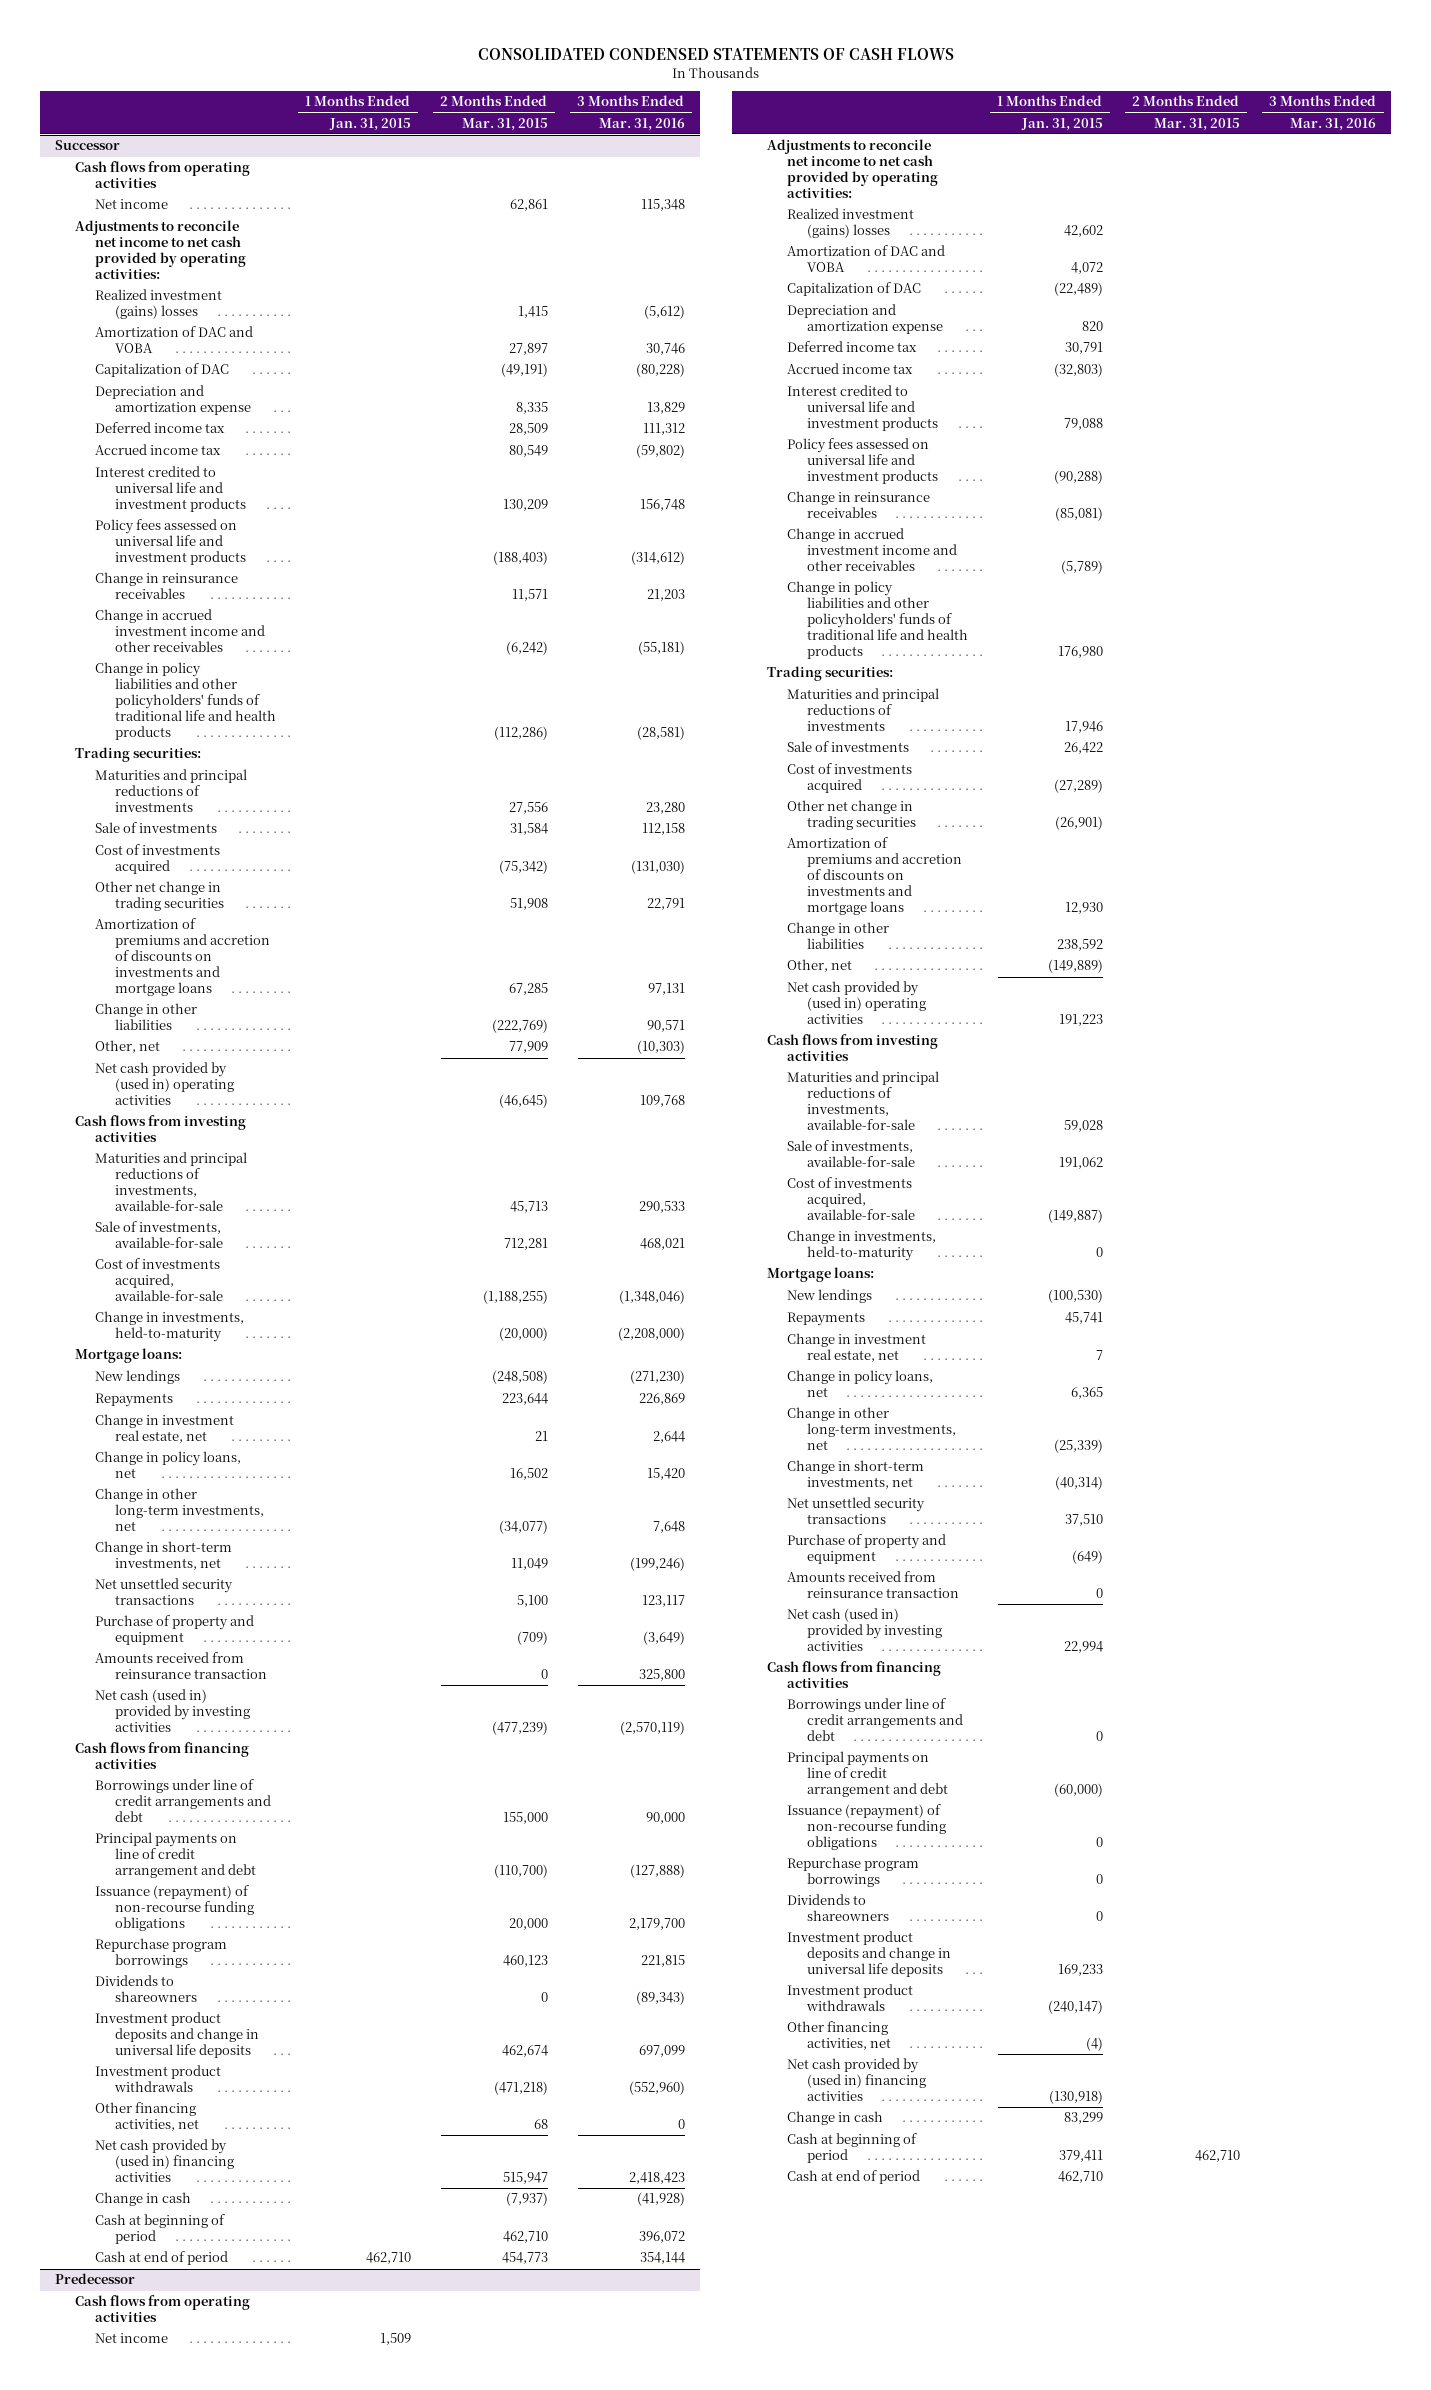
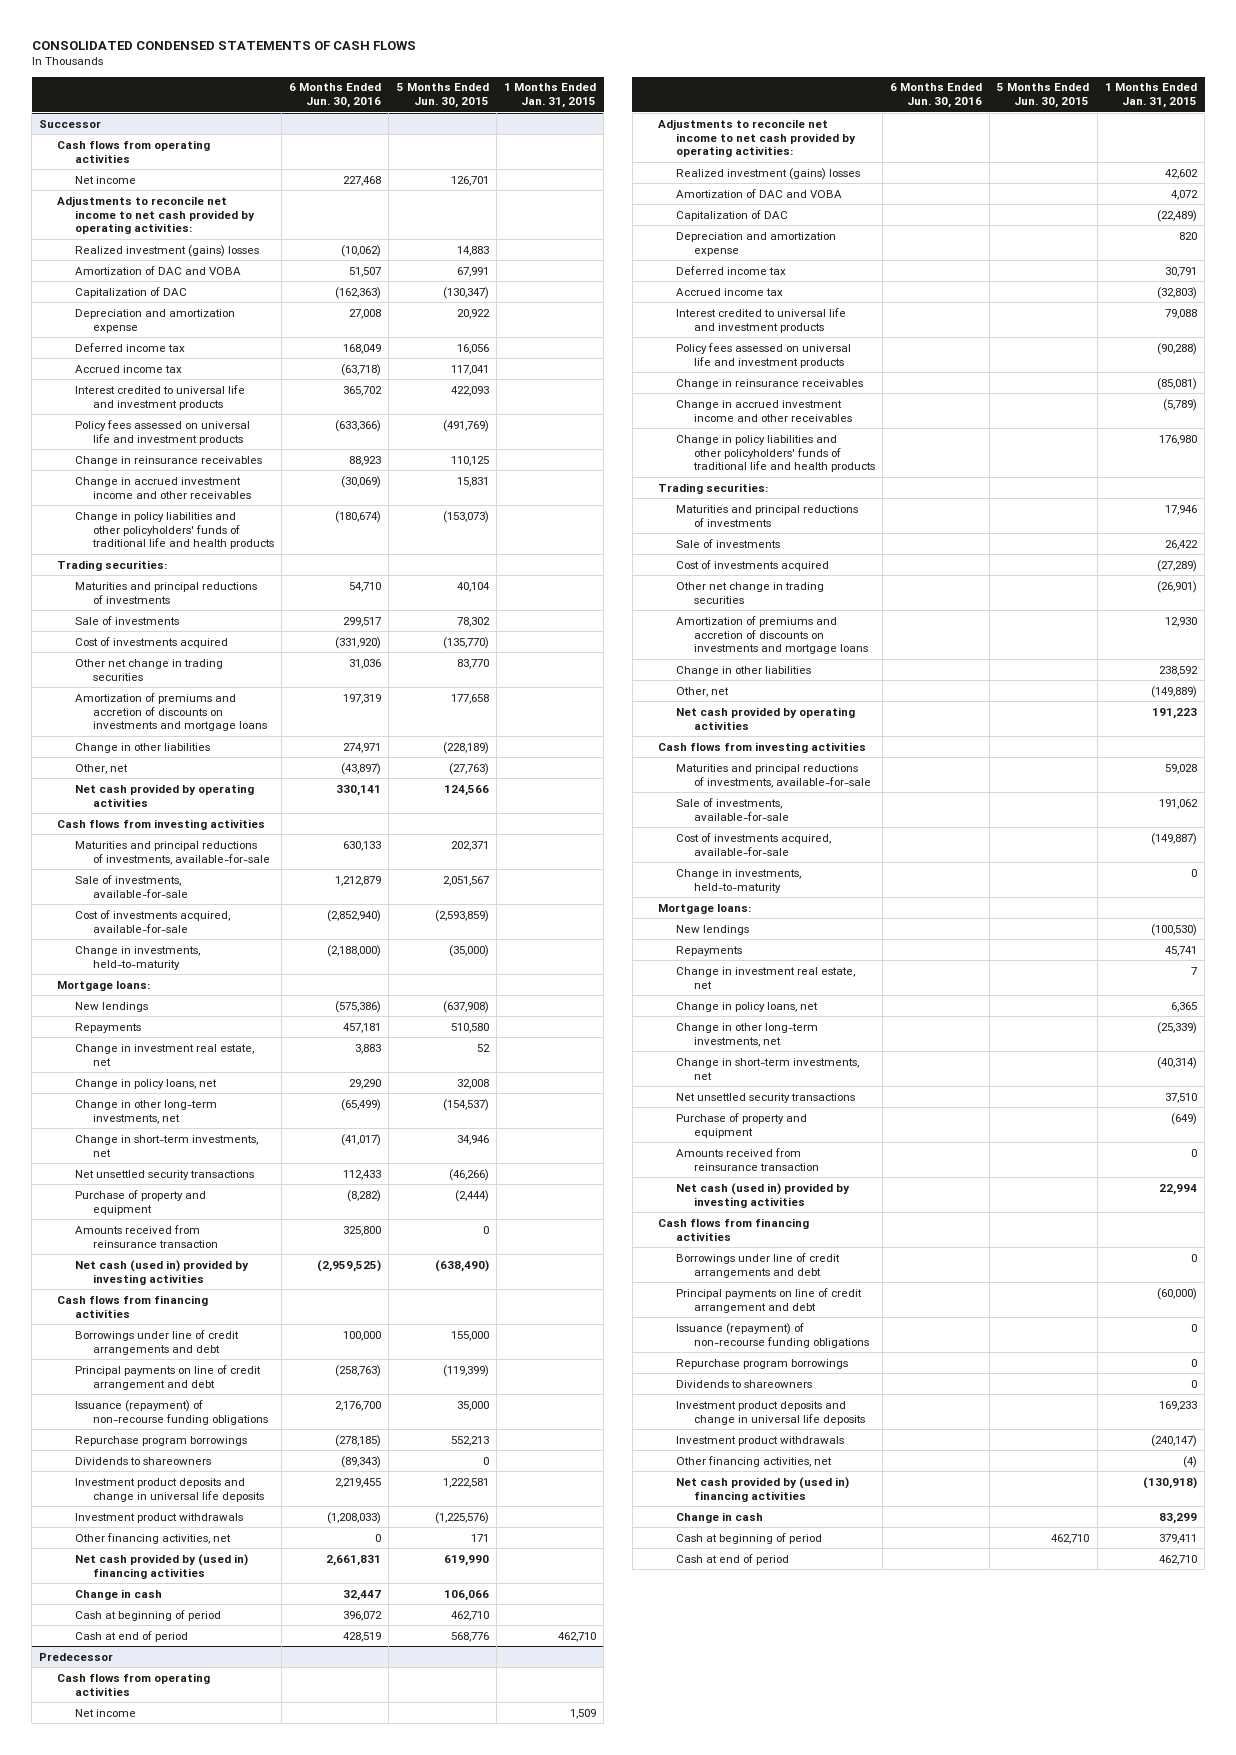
- | 1 Months Ended Jan. 31, 2015 | 2 Months Ended Mar. 31, 2015 | 3 Months Ended Mar. 31, 2016
+ | 6 Months Ended Jun. 30, 2016 | 5 Months Ended Jun. 30, 2015 | 1 Months Ended Jan. 31, 2015
@ Successor
- Net cash provided by (used in) operating activities | | (46,645) | 109,768
+ Net cash provided by operating activities | 330,141 | 124,566 |
@ Predecessor
- Net cash provided by (used in) operating activities | 191,223 | |
+ Net cash provided by operating activities | | | 191,223

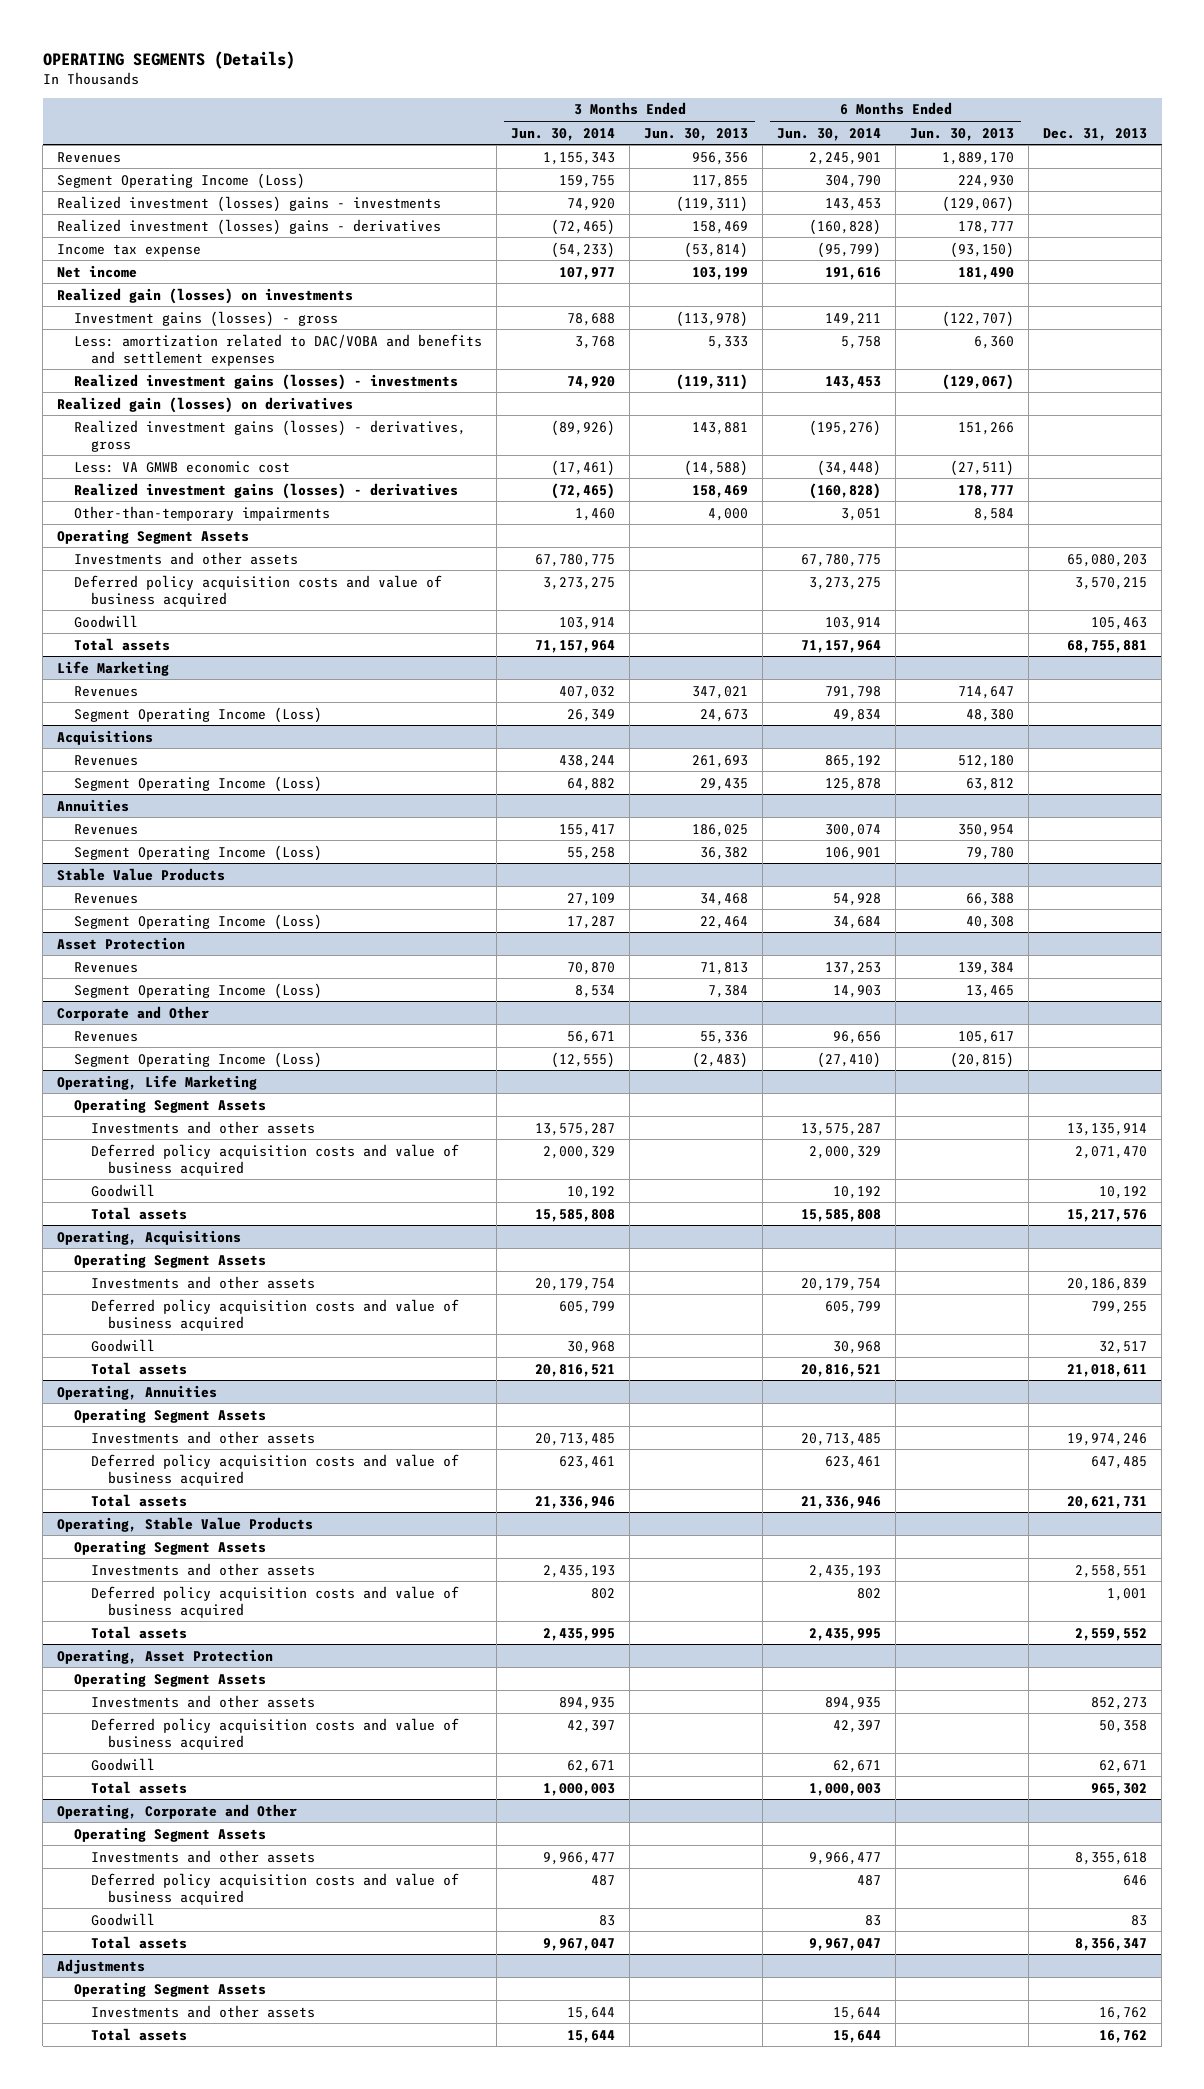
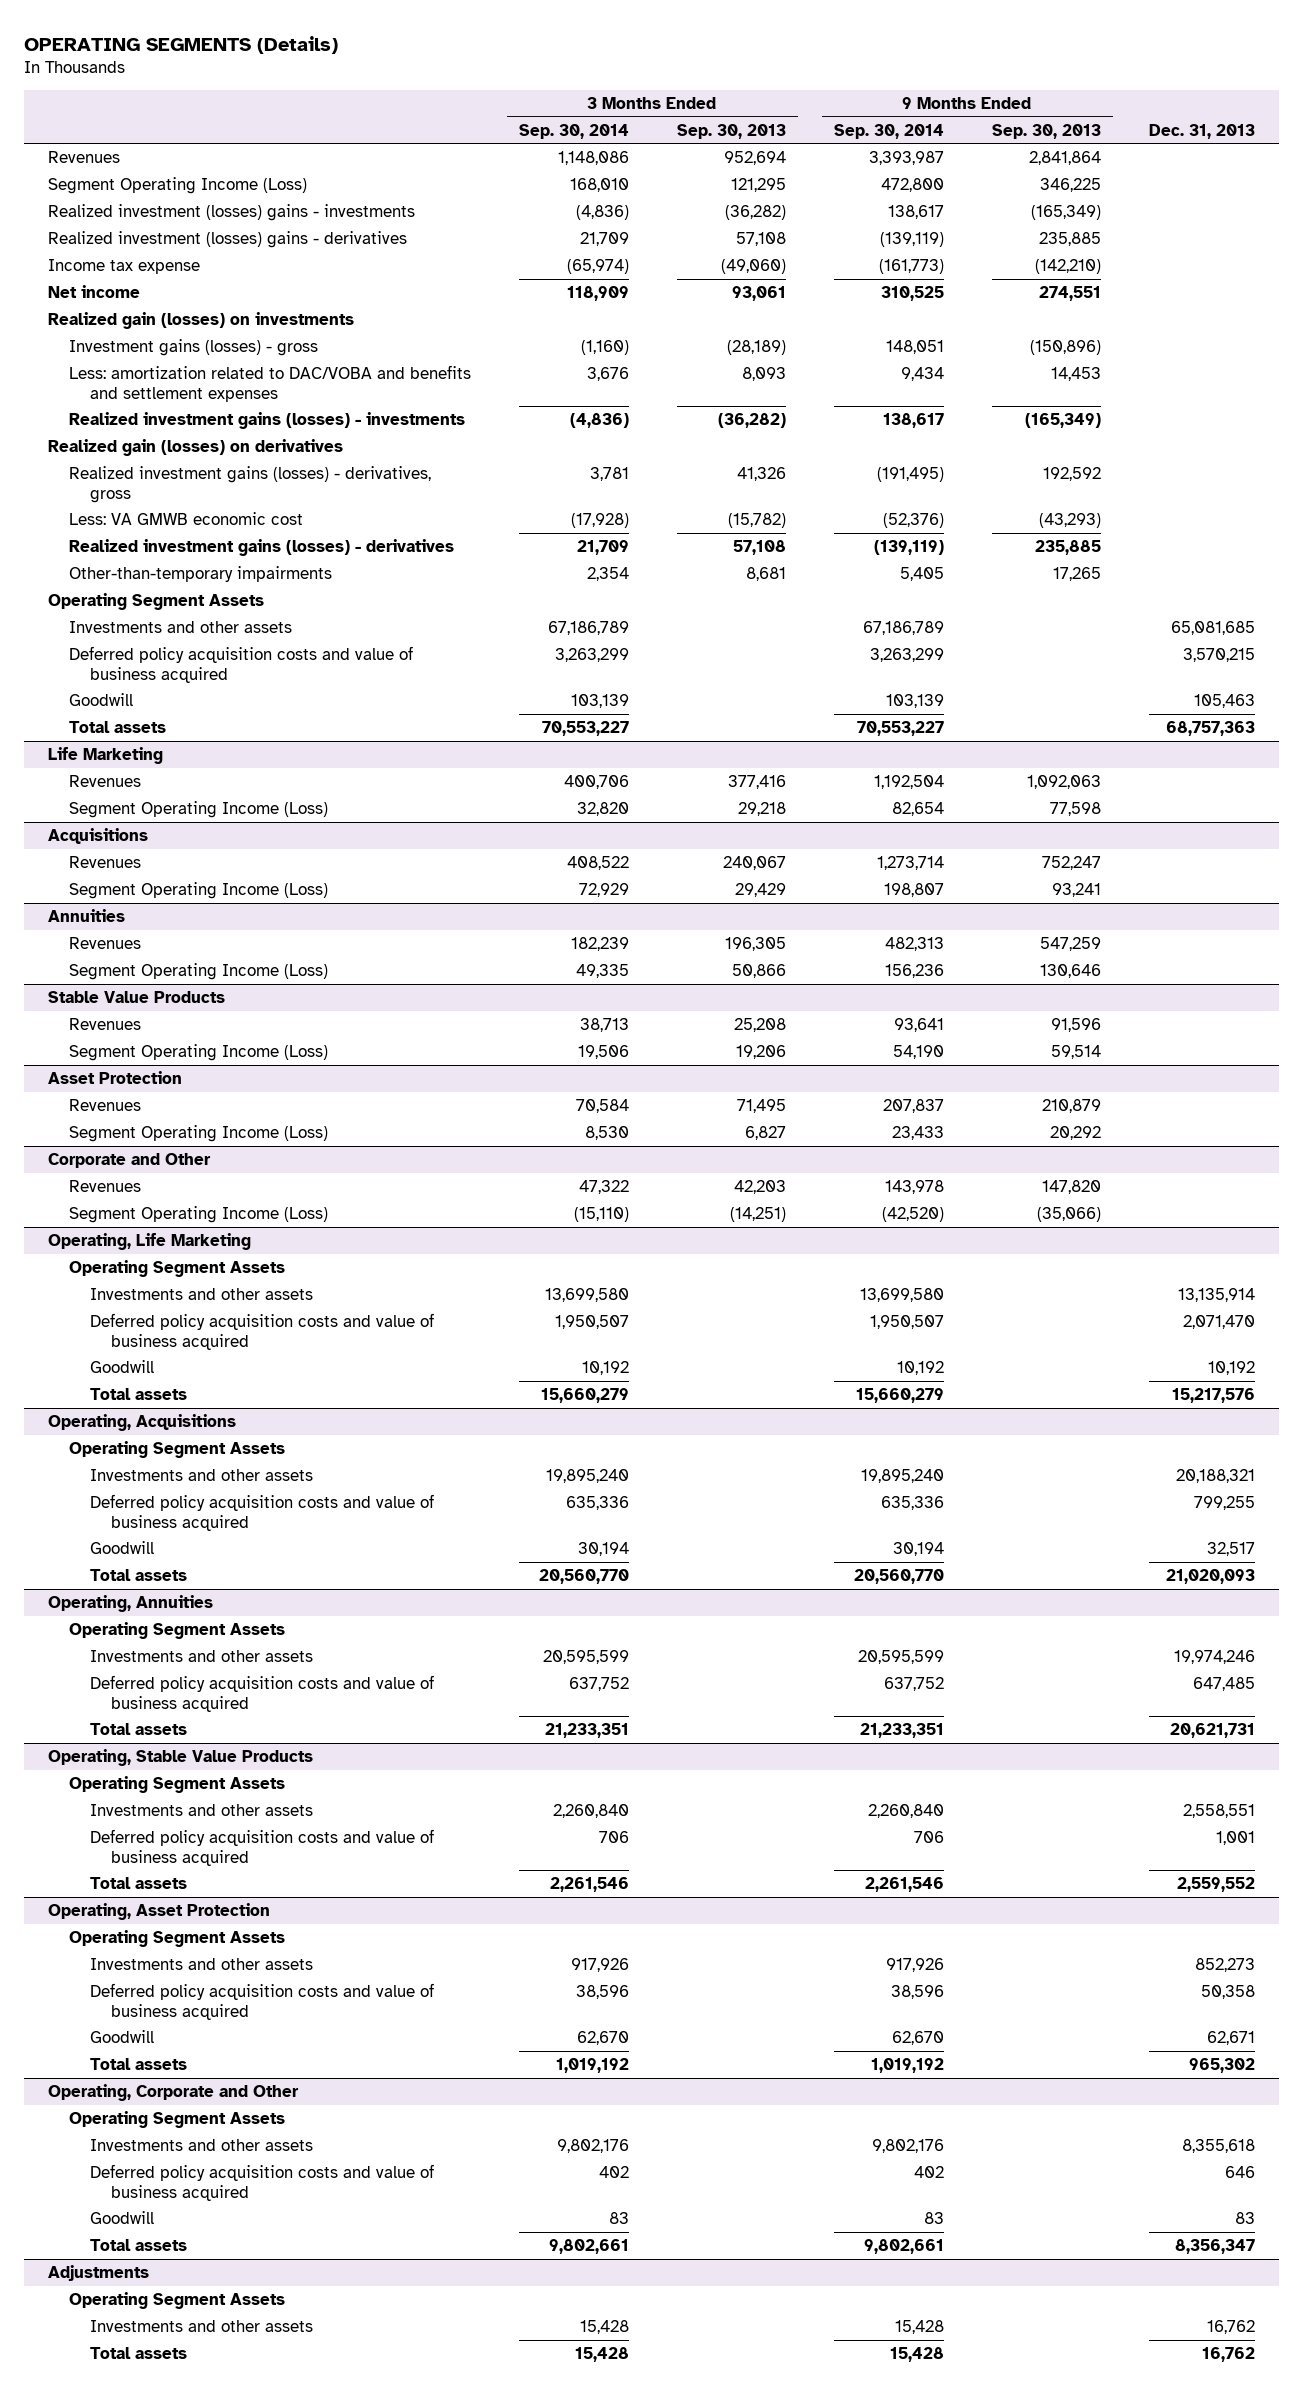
- | 3 Months Ended Jun. 30, 2014 | 3 Months Ended Jun. 30, 2013 | 6 Months Ended Jun. 30, 2014 | 6 Months Ended Jun. 30, 2013 | Dec. 31, 2013
+ | 3 Months Ended Sep. 30, 2014 | 3 Months Ended Sep. 30, 2013 | 9 Months Ended Sep. 30, 2014 | 9 Months Ended Sep. 30, 2013 | Dec. 31, 2013
- Investments and other assets | 67,780,775 | | 67,780,775 | | 65,080,203
+ Investments and other assets | 67,186,789 | | 67,186,789 | | 65,081,685
- Total assets | 71,157,964 | | 71,157,964 | | 68,755,881
+ Total assets | 70,553,227 | | 70,553,227 | | 68,757,363
@ Operating, Acquisitions
- Investments and other assets | 20,179,754 | | 20,179,754 | | 20,186,839
+ Investments and other assets | 19,895,240 | | 19,895,240 | | 20,188,321
- Total assets | 20,816,521 | | 20,816,521 | | 21,018,611
+ Total assets | 20,560,770 | | 20,560,770 | | 21,020,093

